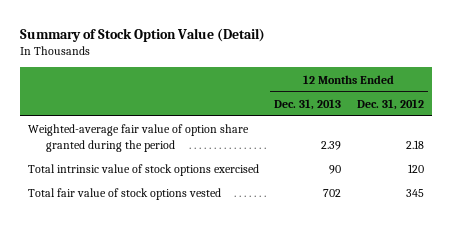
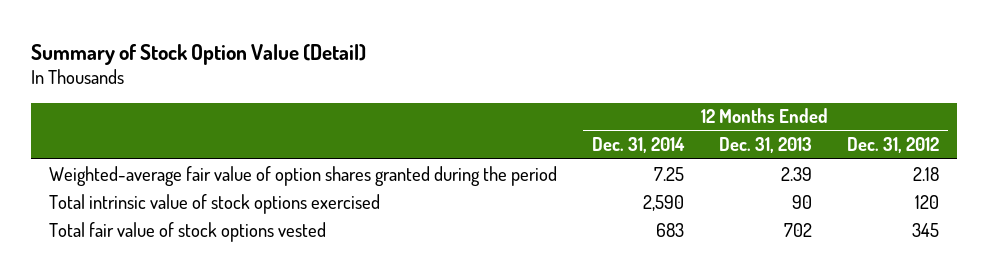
- | 12 Months Ended Dec. 31, 2013 | 12 Months Ended Dec. 31, 2012
+ | 12 Months Ended Dec. 31, 2014 | 12 Months Ended Dec. 31, 2013 | 12 Months Ended Dec. 31, 2012
- Weighted-average fair value of option share granted during the period | 2.39 | 2.18
+ Weighted-average fair value of option shares granted during the period | 7.25 | 2.39 | 2.18

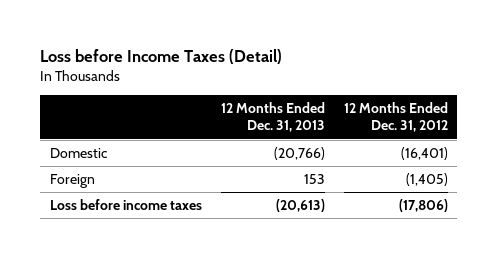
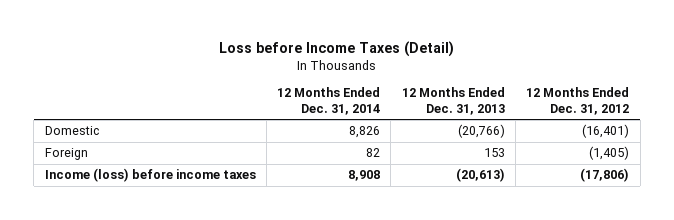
- | 12 Months Ended Dec. 31, 2013 | 12 Months Ended Dec. 31, 2012
+ | 12 Months Ended Dec. 31, 2014 | 12 Months Ended Dec. 31, 2013 | 12 Months Ended Dec. 31, 2012
- Loss before income taxes | (20,613) | (17,806)
+ Income (loss) before income taxes | 8,908 | (20,613) | (17,806)

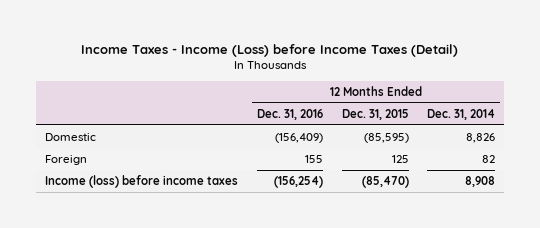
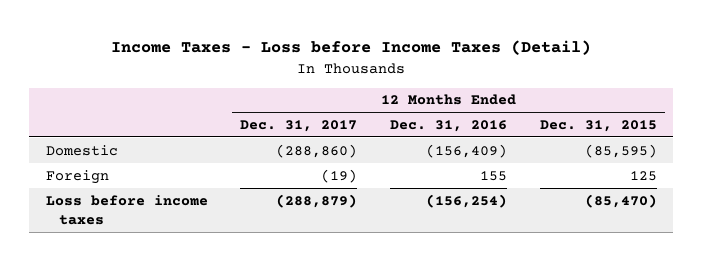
- Income Taxes - Income (Loss) before Income Taxes (Detail)
+ Income Taxes - Loss before Income Taxes (Detail)
- | 12 Months Ended Dec. 31, 2016 | 12 Months Ended Dec. 31, 2015 | 12 Months Ended Dec. 31, 2014
+ | 12 Months Ended Dec. 31, 2017 | 12 Months Ended Dec. 31, 2016 | 12 Months Ended Dec. 31, 2015
- Income (loss) before income taxes | (156,254) | (85,470) | 8,908
+ Loss before income taxes | (288,879) | (156,254) | (85,470)

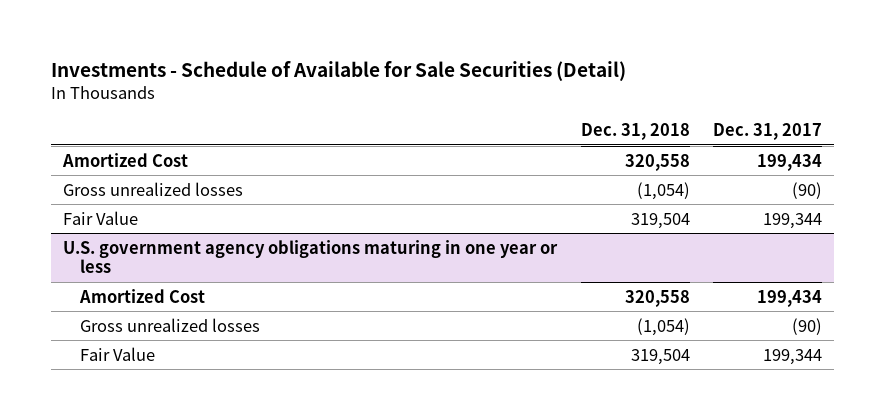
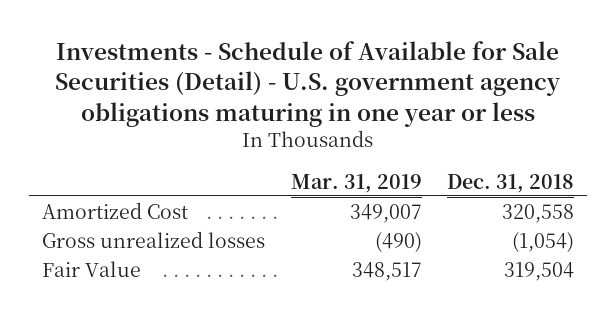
- Investments - Schedule of Available for Sale Securities (Detail)
+ Investments - Schedule of Available for Sale Securities (Detail) - U.S. government agency obligations maturing in one year or less
- | Dec. 31, 2018 | Dec. 31, 2017
+ | Mar. 31, 2019 | Dec. 31, 2018
- U.S. government agency obligations maturing in one year or less
- Amortized Cost | 320,558 | 199,434
- Gross unrealized losses | (1,054) | (90)
- Fair Value | 319,504 | 199,344

